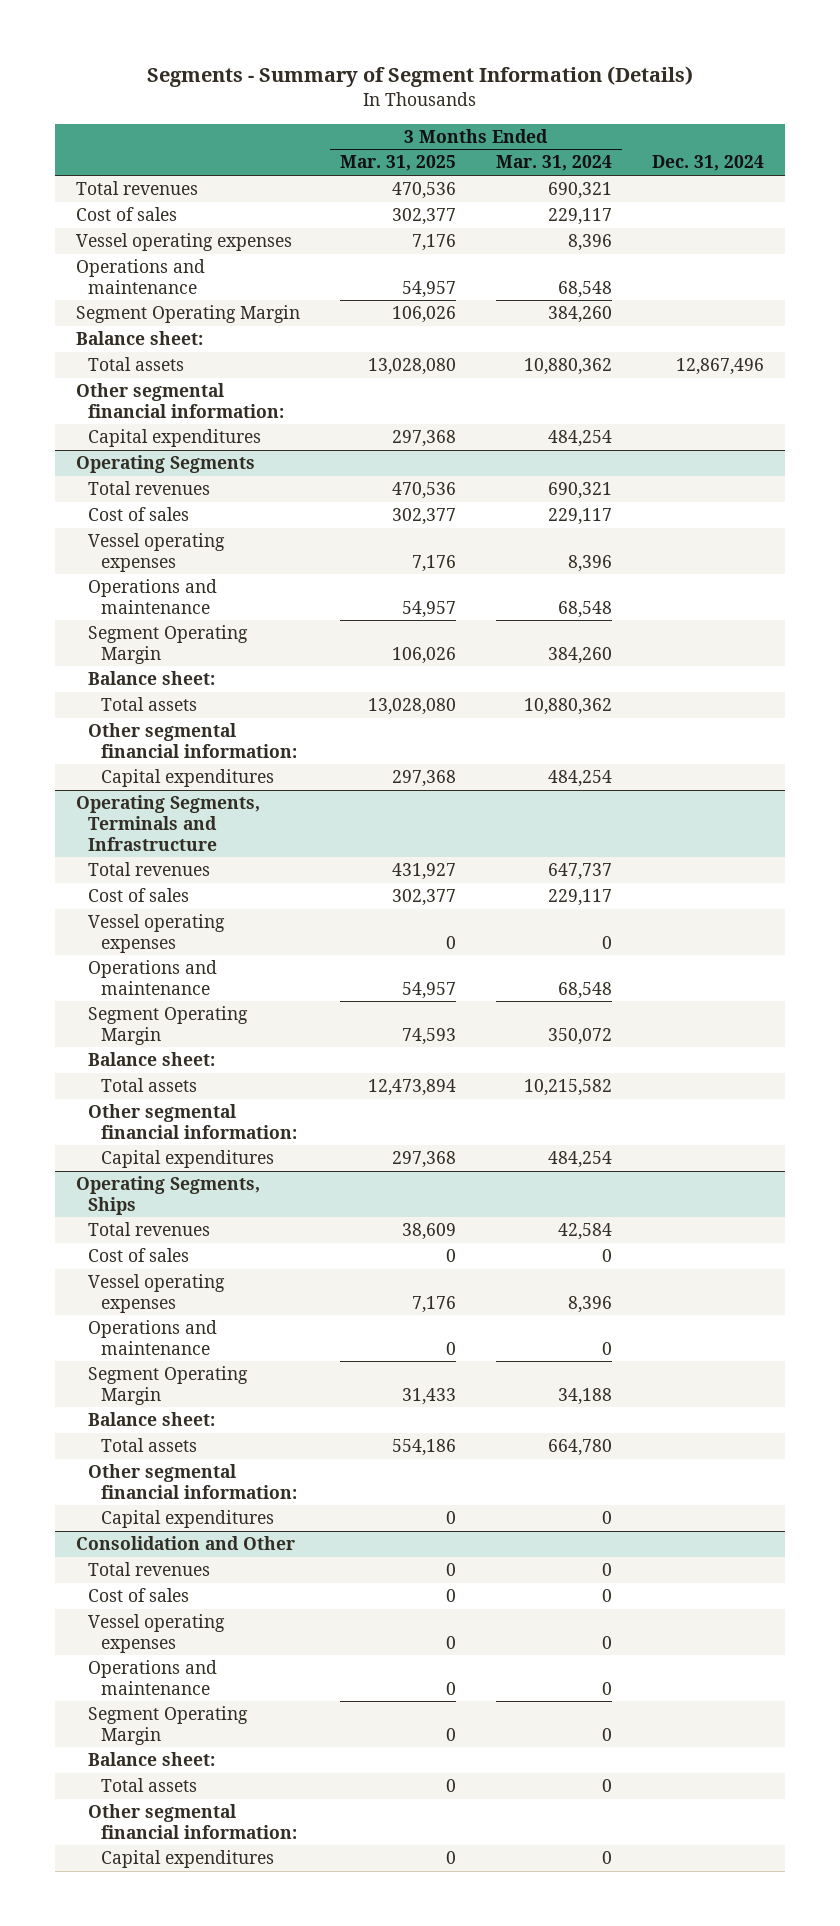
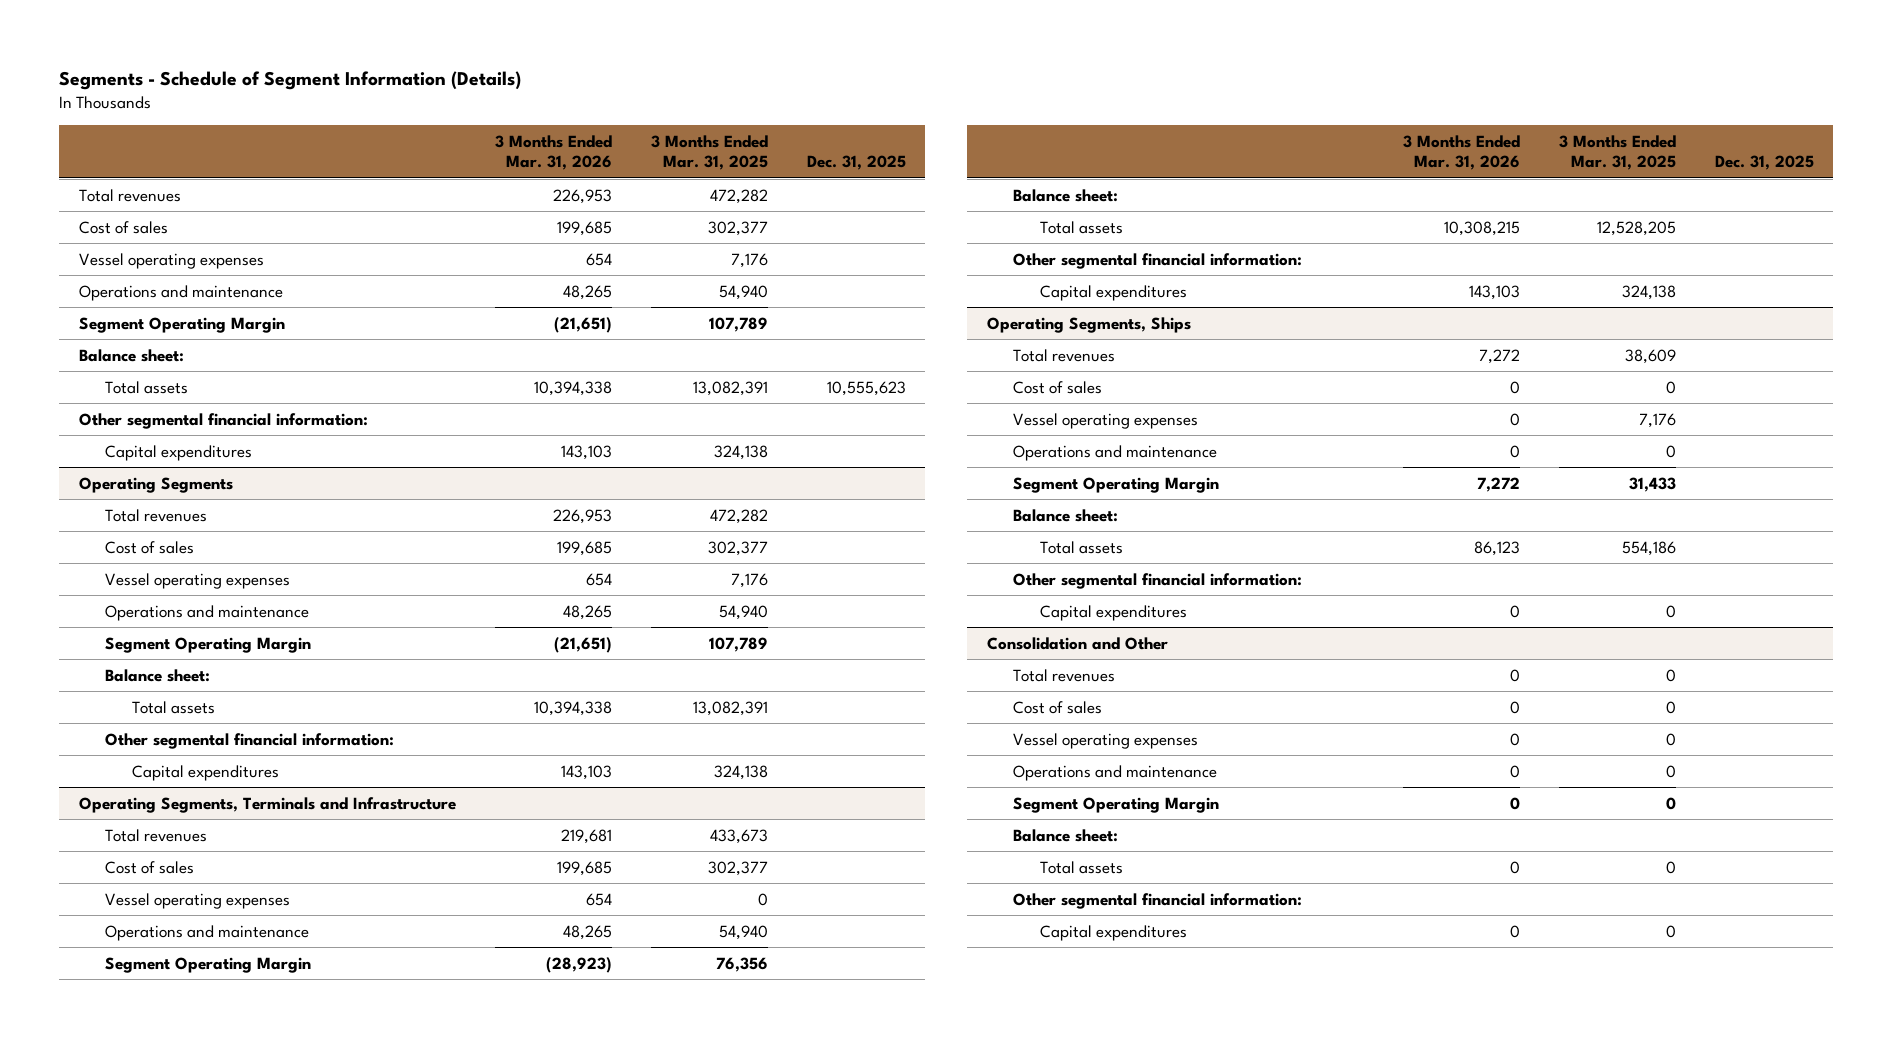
- Segments - Summary of Segment Information (Details)
+ Segments - Schedule of Segment Information (Details)
- | 3 Months Ended Mar. 31, 2025 | 3 Months Ended Mar. 31, 2024 | Dec. 31, 2024
+ | 3 Months Ended Mar. 31, 2026 | 3 Months Ended Mar. 31, 2025 | Dec. 31, 2025
- Total revenues | 470,536 | 690,321 |
+ Total revenues | 226,953 | 472,282 |
- Operations and maintenance | 54,957 | 68,548 |
- Segment Operating Margin | 106,026 | 384,260 |
+ Operations and maintenance | 48,265 | 54,940 |
+ Segment Operating Margin | (21,651) | 107,789 |
- Total assets | 13,028,080 | 10,880,362 | 12,867,496
+ Total assets | 10,394,338 | 13,082,391 | 10,555,623
- Capital expenditures | 297,368 | 484,254 |
+ Capital expenditures | 143,103 | 324,138 |
@ Operating Segments
- Total revenues | 470,536 | 690,321 |
+ Total revenues | 226,953 | 472,282 |
- Operations and maintenance | 54,957 | 68,548 |
- Segment Operating Margin | 106,026 | 384,260 |
+ Operations and maintenance | 48,265 | 54,940 |
+ Segment Operating Margin | (21,651) | 107,789 |
- Total assets | 13,028,080 | 10,880,362 |
+ Total assets | 10,394,338 | 13,082,391 |
- Capital expenditures | 297,368 | 484,254 |
+ Capital expenditures | 143,103 | 324,138 |
@ Operating Segments, Terminals and Infrastructure
- Total revenues | 431,927 | 647,737 |
+ Total revenues | 219,681 | 433,673 |
- Operations and maintenance | 54,957 | 68,548 |
- Segment Operating Margin | 74,593 | 350,072 |
+ Operations and maintenance | 48,265 | 54,940 |
+ Segment Operating Margin | (28,923) | 76,356 |
- Total assets | 12,473,894 | 10,215,582 |
+ Total assets | 10,308,215 | 12,528,205 |
- Capital expenditures | 297,368 | 484,254 |
+ Capital expenditures | 143,103 | 324,138 |

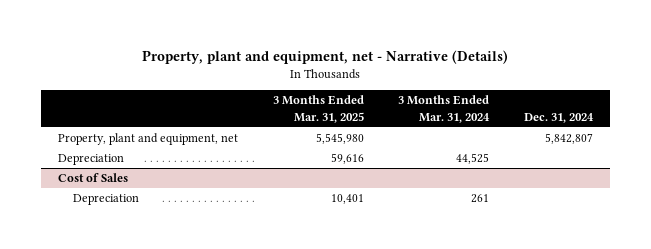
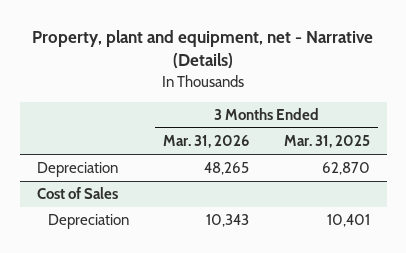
- | 3 Months Ended Mar. 31, 2025 | 3 Months Ended Mar. 31, 2024 | Dec. 31, 2024
+ | 3 Months Ended Mar. 31, 2026 | 3 Months Ended Mar. 31, 2025
- Property, plant and equipment, net | 5,545,980 | | 5,842,807
- Depreciation | 59,616 | 44,525 |
+ Depreciation | 48,265 | 62,870

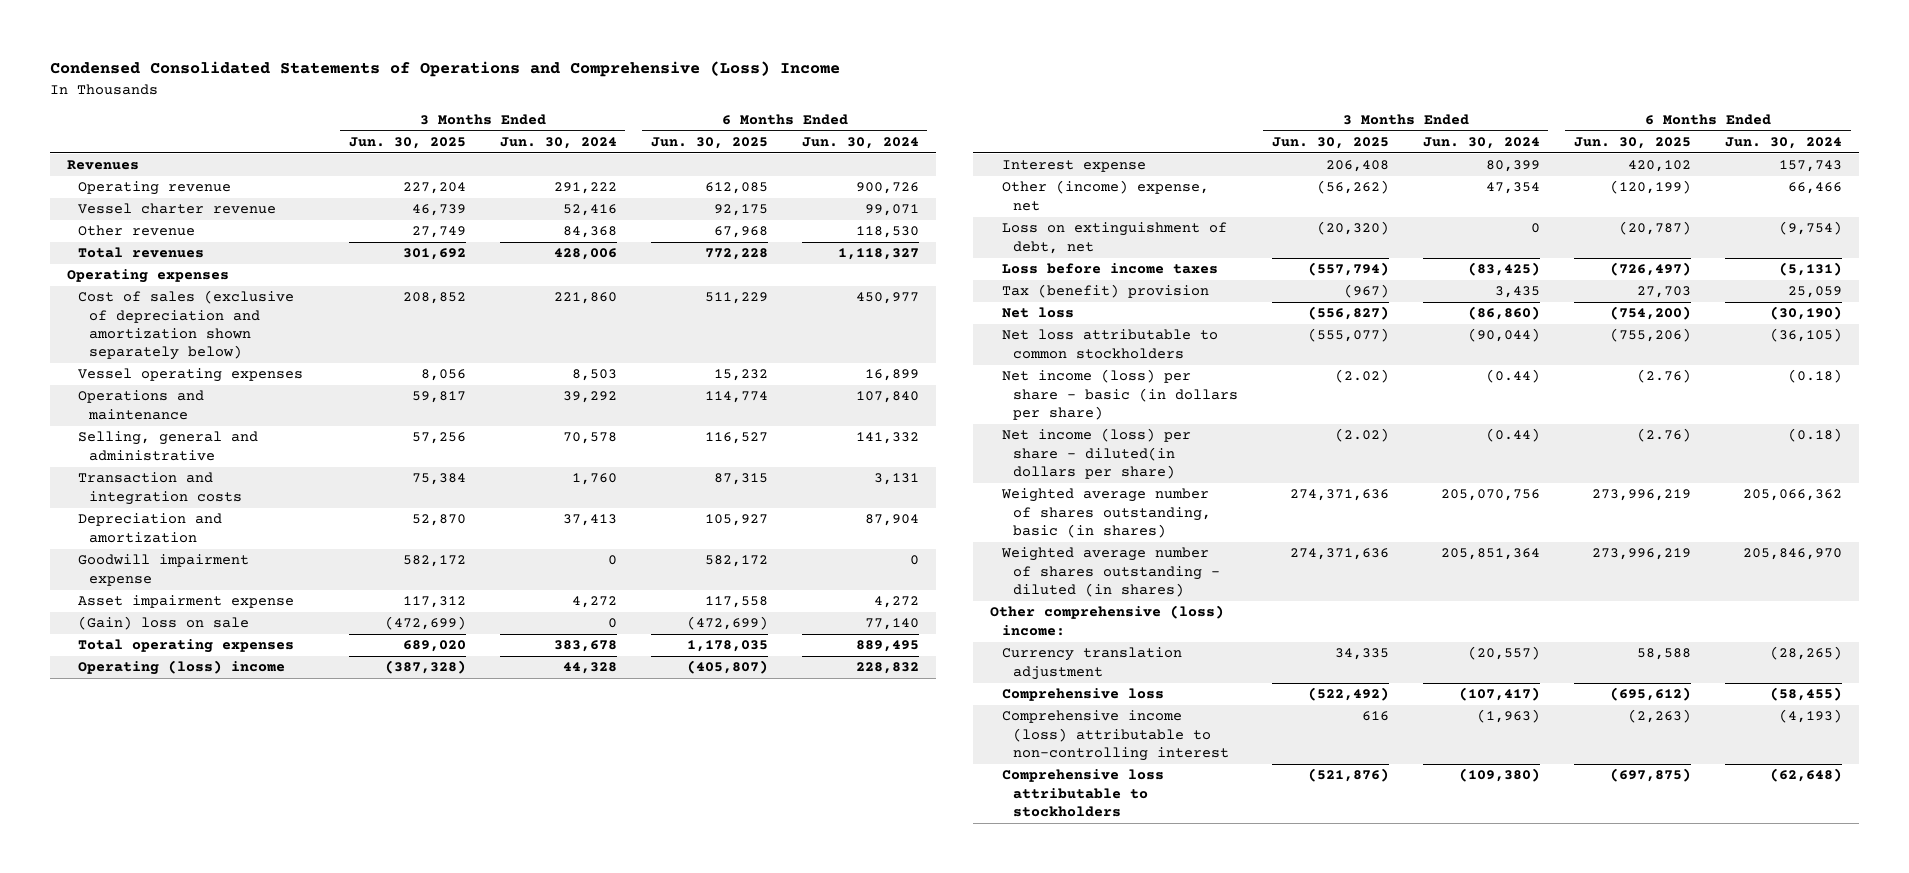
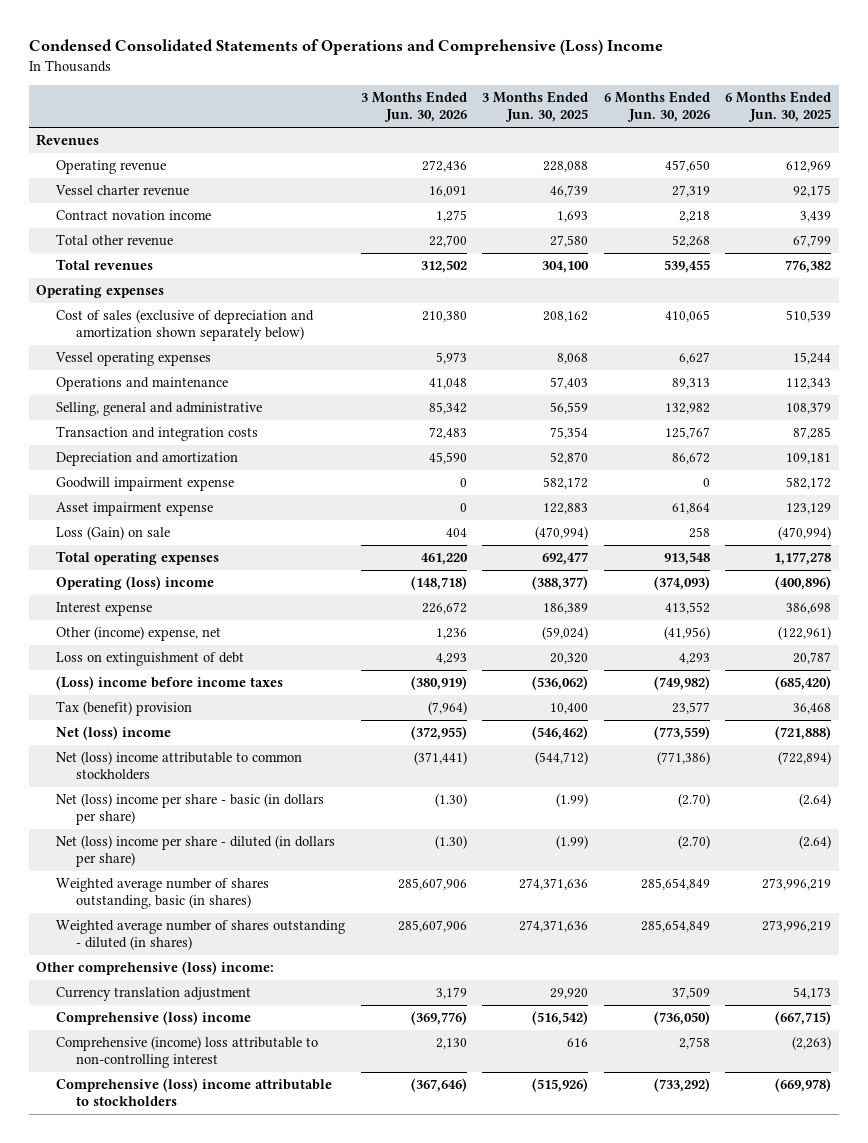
- | 3 Months Ended Jun. 30, 2025 | 3 Months Ended Jun. 30, 2024 | 6 Months Ended Jun. 30, 2025 | 6 Months Ended Jun. 30, 2024
+ | 3 Months Ended Jun. 30, 2026 | 3 Months Ended Jun. 30, 2025 | 6 Months Ended Jun. 30, 2026 | 6 Months Ended Jun. 30, 2025
- Operating revenue | 227,204 | 291,222 | 612,085 | 900,726
+ Operating revenue | 272,436 | 228,088 | 457,650 | 612,969
- Other revenue | 27,749 | 84,368 | 67,968 | 118,530
- Total revenues | 301,692 | 428,006 | 772,228 | 1,118,327
+ Contract novation income | 1,275 | 1,693 | 2,218 | 3,439
+ Total other revenue | 22,700 | 27,580 | 52,268 | 67,799
+ Total revenues | 312,502 | 304,100 | 539,455 | 776,382
- Cost of sales (exclusive of depreciation and amortization shown separately below) | 208,852 | 221,860 | 511,229 | 450,977
- Vessel operating expenses | 8,056 | 8,503 | 15,232 | 16,899
- Operations and maintenance | 59,817 | 39,292 | 114,774 | 107,840
- Selling, general and administrative | 57,256 | 70,578 | 116,527 | 141,332
- Transaction and integration costs | 75,384 | 1,760 | 87,315 | 3,131
- Depreciation and amortization | 52,870 | 37,413 | 105,927 | 87,904
+ Cost of sales (exclusive of depreciation and amortization shown separately below) | 210,380 | 208,162 | 410,065 | 510,539
+ Vessel operating expenses | 5,973 | 8,068 | 6,627 | 15,244
+ Operations and maintenance | 41,048 | 57,403 | 89,313 | 112,343
+ Selling, general and administrative | 85,342 | 56,559 | 132,982 | 108,379
+ Transaction and integration costs | 72,483 | 75,354 | 125,767 | 87,285
+ Depreciation and amortization | 45,590 | 52,870 | 86,672 | 109,181
- Asset impairment expense | 117,312 | 4,272 | 117,558 | 4,272
- (Gain) loss on sale | (472,699) | 0 | (472,699) | 77,140
- Total operating expenses | 689,020 | 383,678 | 1,178,035 | 889,495
- Operating (loss) income | (387,328) | 44,328 | (405,807) | 228,832
- Interest expense | 206,408 | 80,399 | 420,102 | 157,743
- Other (income) expense, net | (56,262) | 47,354 | (120,199) | 66,466
- Loss on extinguishment of debt, net | (20,320) | 0 | (20,787) | (9,754)
- Loss before income taxes | (557,794) | (83,425) | (726,497) | (5,131)
- Tax (benefit) provision | (967) | 3,435 | 27,703 | 25,059
- Net loss | (556,827) | (86,860) | (754,200) | (30,190)
- Net loss attributable to common stockholders | (555,077) | (90,044) | (755,206) | (36,105)
- Net income (loss) per share - basic (in dollars per share) | (2.02) | (0.44) | (2.76) | (0.18)
- Net income (loss) per share - diluted(in dollars per share) | (2.02) | (0.44) | (2.76) | (0.18)
+ Asset impairment expense | 0 | 122,883 | 61,864 | 123,129
+ Loss (Gain) on sale | 404 | (470,994) | 258 | (470,994)
+ Total operating expenses | 461,220 | 692,477 | 913,548 | 1,177,278
+ Operating (loss) income | (148,718) | (388,377) | (374,093) | (400,896)
+ Interest expense | 226,672 | 186,389 | 413,552 | 386,698
+ Other (income) expense, net | 1,236 | (59,024) | (41,956) | (122,961)
+ Loss on extinguishment of debt | 4,293 | 20,320 | 4,293 | 20,787
+ (Loss) income before income taxes | (380,919) | (536,062) | (749,982) | (685,420)
+ Tax (benefit) provision | (7,964) | 10,400 | 23,577 | 36,468
+ Net (loss) income | (372,955) | (546,462) | (773,559) | (721,888)
+ Net (loss) income attributable to common stockholders | (371,441) | (544,712) | (771,386) | (722,894)
+ Net (loss) income per share - basic (in dollars per share) | (1.30) | (1.99) | (2.70) | (2.64)
+ Net (loss) income per share - diluted (in dollars per share) | (1.30) | (1.99) | (2.70) | (2.64)
- Currency translation adjustment | 34,335 | (20,557) | 58,588 | (28,265)
- Comprehensive loss | (522,492) | (107,417) | (695,612) | (58,455)
- Comprehensive income (loss) attributable to non-controlling interest | 616 | (1,963) | (2,263) | (4,193)
- Comprehensive loss attributable to stockholders | (521,876) | (109,380) | (697,875) | (62,648)
+ Currency translation adjustment | 3,179 | 29,920 | 37,509 | 54,173
+ Comprehensive (loss) income | (369,776) | (516,542) | (736,050) | (667,715)
+ Comprehensive (income) loss attributable to non-controlling interest | 2,130 | 616 | 2,758 | (2,263)
+ Comprehensive (loss) income attributable to stockholders | (367,646) | (515,926) | (733,292) | (669,978)

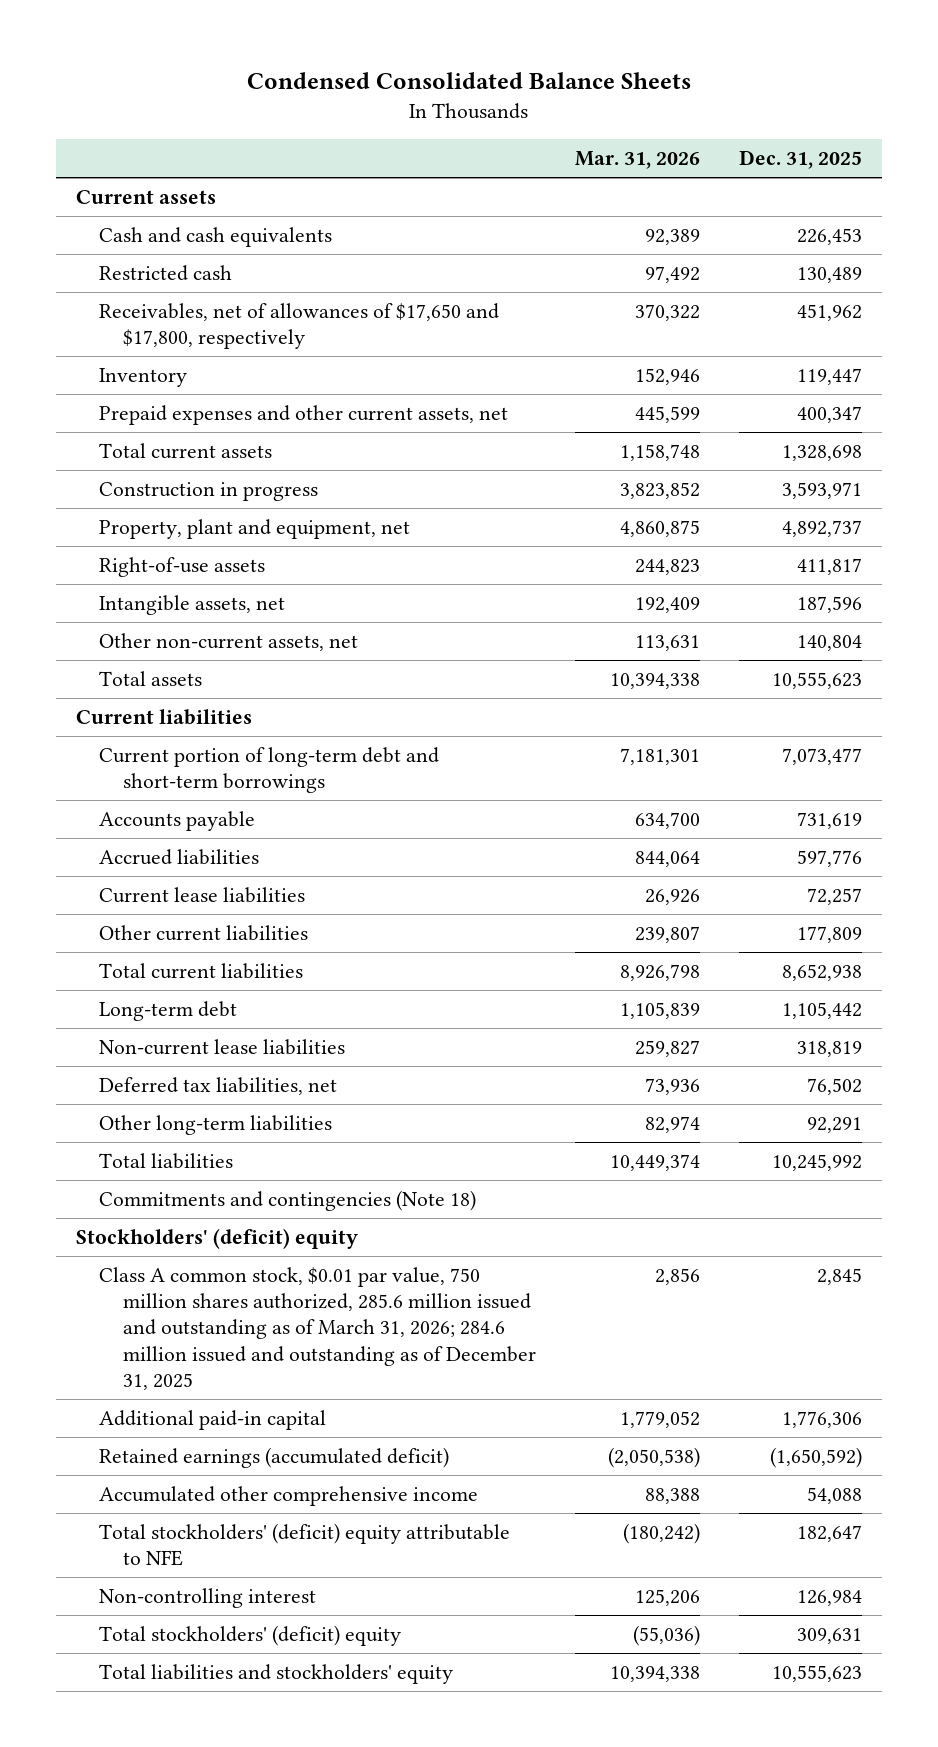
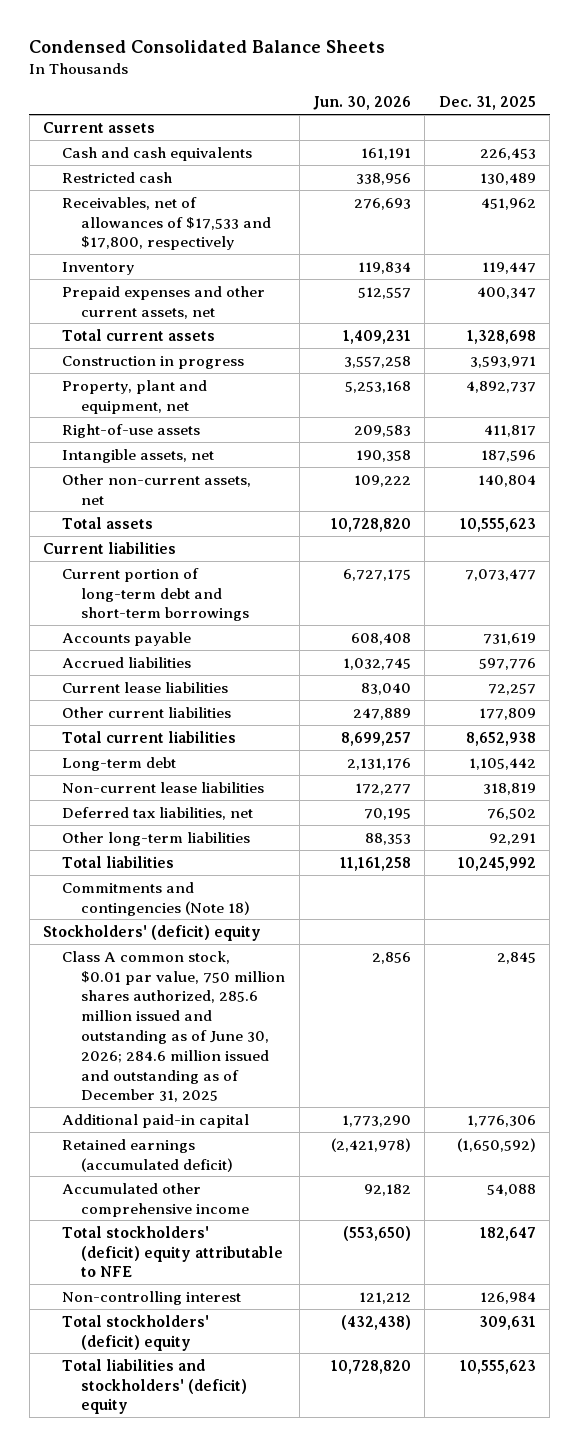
- | Mar. 31, 2026 | Dec. 31, 2025
+ | Jun. 30, 2026 | Dec. 31, 2025
- Receivables, net of allowances of $17,650 and $17,800, respectively | 370,322 | 451,962
+ Receivables, net of allowances of $17,533 and $17,800, respectively | 276,693 | 451,962
- Class A common stock, $0.01 par value, 750 million shares authorized, 285.6 million issued and outstanding as of March 31, 2026; 284.6 million issued and outstanding as of December 31, 2025 | 2,856 | 2,845
+ Class A common stock, $0.01 par value, 750 million shares authorized, 285.6 million issued and outstanding as of June 30, 2026; 284.6 million issued and outstanding as of December 31, 2025 | 2,856 | 2,845
- Total liabilities and stockholders' equity | 10,394,338 | 10,555,623
+ Total liabilities and stockholders' (deficit) equity | 10,728,820 | 10,555,623

